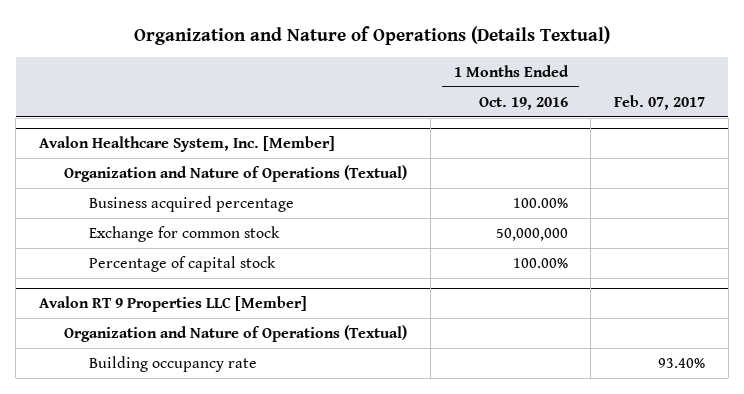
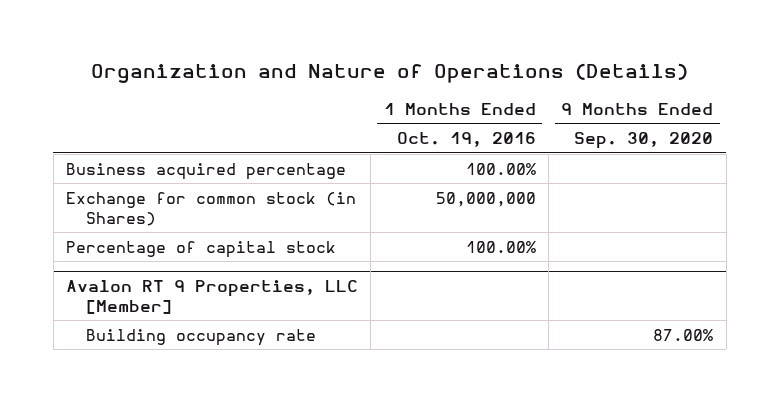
- Organization and Nature of Operations (Details Textual)
+ Organization and Nature of Operations (Details)
- | 1 Months Ended Oct. 19, 2016 | Feb. 07, 2017
+ | 1 Months Ended Oct. 19, 2016 | 9 Months Ended Sep. 30, 2020
- Avalon Healthcare System, Inc. [Member]
- Organization and Nature of Operations (Textual)
- Exchange for common stock | 50,000,000 |
+ Exchange for common stock (in Shares) | 50,000,000 |
- Avalon RT 9 Properties LLC [Member]
- Organization and Nature of Operations (Textual)
+ Avalon RT 9 Properties, LLC [Member]

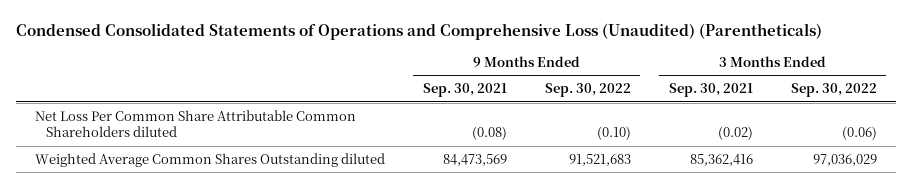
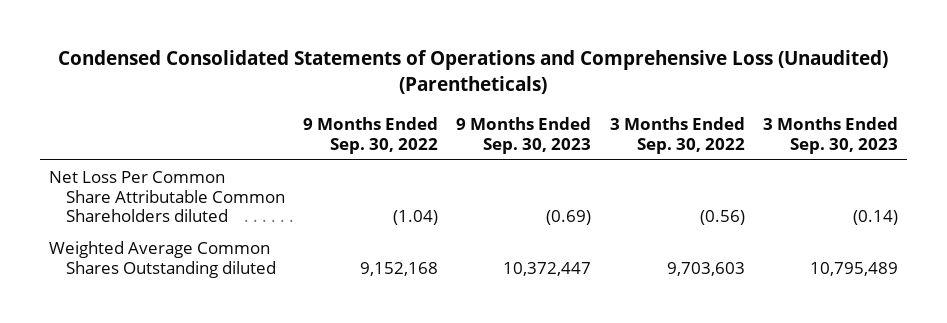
- | 9 Months Ended Sep. 30, 2021 | 9 Months Ended Sep. 30, 2022 | 3 Months Ended Sep. 30, 2021 | 3 Months Ended Sep. 30, 2022
+ | 9 Months Ended Sep. 30, 2022 | 9 Months Ended Sep. 30, 2023 | 3 Months Ended Sep. 30, 2022 | 3 Months Ended Sep. 30, 2023
- Net Loss Per Common Share Attributable Common Shareholders diluted | (0.08) | (0.10) | (0.02) | (0.06)
- Weighted Average Common Shares Outstanding diluted | 84,473,569 | 91,521,683 | 85,362,416 | 97,036,029
+ Net Loss Per Common Share Attributable Common Shareholders diluted | (1.04) | (0.69) | (0.56) | (0.14)
+ Weighted Average Common Shares Outstanding diluted | 9,152,168 | 10,372,447 | 9,703,603 | 10,795,489

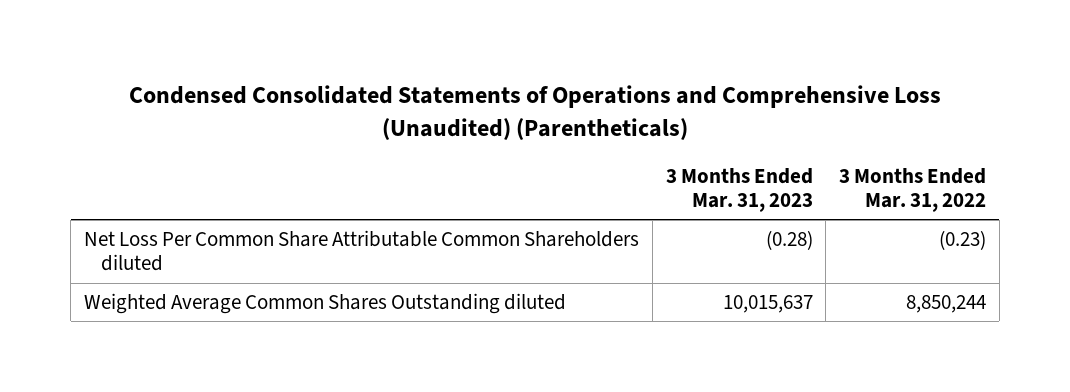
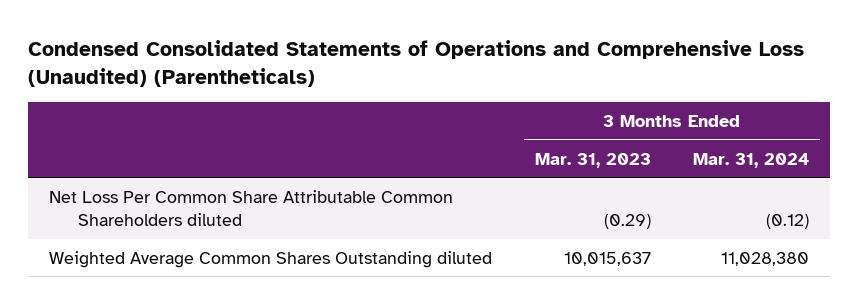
- | 3 Months Ended Mar. 31, 2023 | 3 Months Ended Mar. 31, 2022
+ | 3 Months Ended Mar. 31, 2023 | 3 Months Ended Mar. 31, 2024
- Net Loss Per Common Share Attributable Common Shareholders diluted | (0.28) | (0.23)
+ Net Loss Per Common Share Attributable Common Shareholders diluted | (0.29) | (0.12)

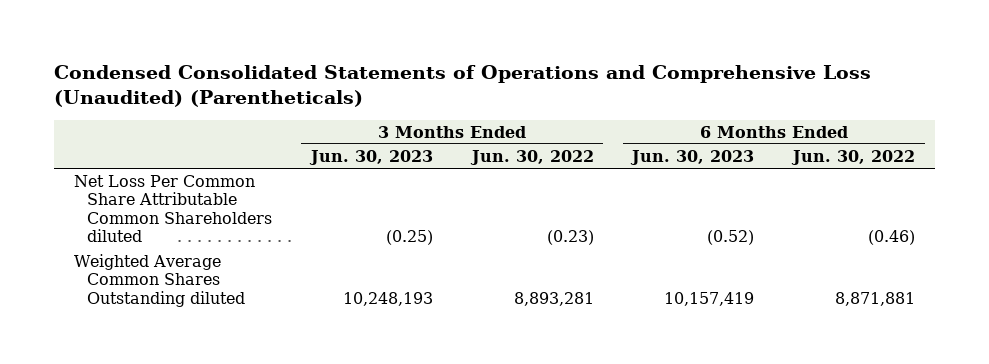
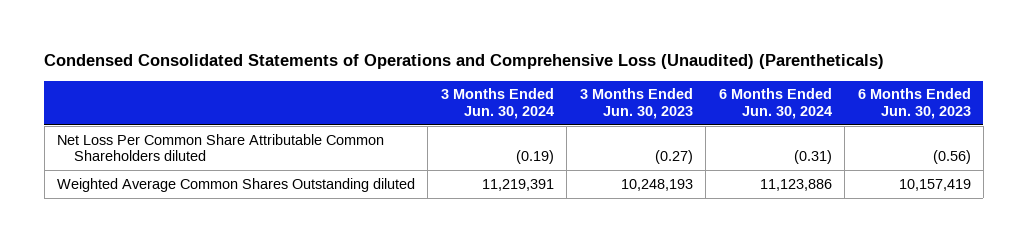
- | 3 Months Ended Jun. 30, 2023 | 3 Months Ended Jun. 30, 2022 | 6 Months Ended Jun. 30, 2023 | 6 Months Ended Jun. 30, 2022
+ | 3 Months Ended Jun. 30, 2024 | 3 Months Ended Jun. 30, 2023 | 6 Months Ended Jun. 30, 2024 | 6 Months Ended Jun. 30, 2023
- Net Loss Per Common Share Attributable Common Shareholders diluted | (0.25) | (0.23) | (0.52) | (0.46)
+ Net Loss Per Common Share Attributable Common Shareholders diluted | (0.19) | (0.27) | (0.31) | (0.56)

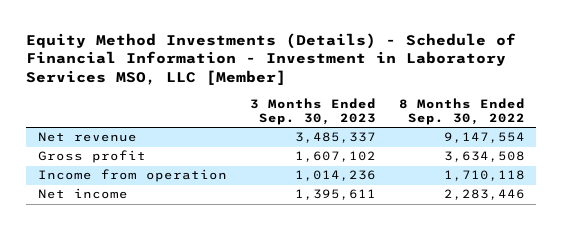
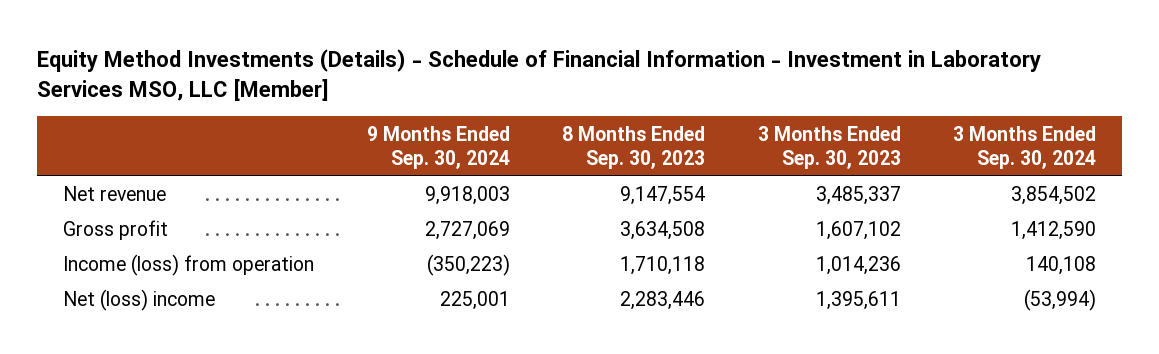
- | 3 Months Ended Sep. 30, 2023 | 8 Months Ended Sep. 30, 2022
+ | 9 Months Ended Sep. 30, 2024 | 8 Months Ended Sep. 30, 2023 | 3 Months Ended Sep. 30, 2023 | 3 Months Ended Sep. 30, 2024
- Income from operation | 1,014,236 | 1,710,118
- Net income | 1,395,611 | 2,283,446
+ Income (loss) from operation | (350,223) | 1,710,118 | 1,014,236 | 140,108
+ Net (loss) income | 225,001 | 2,283,446 | 1,395,611 | (53,994)

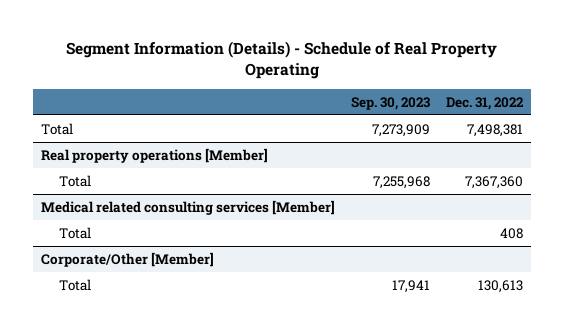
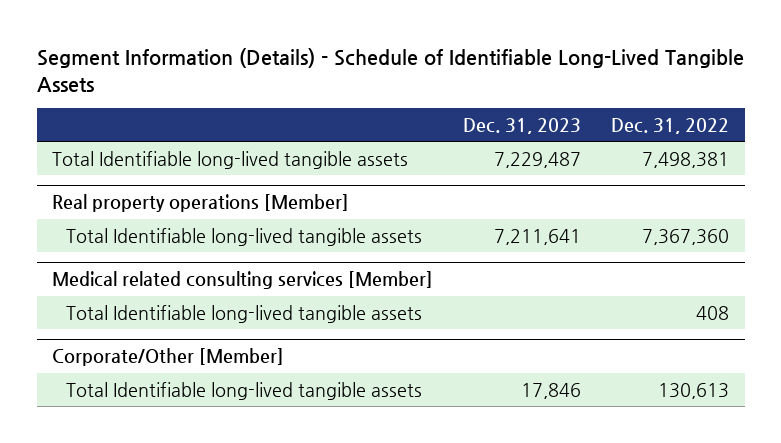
- Segment Information (Details) - Schedule of Real Property Operating
+ Segment Information (Details) - Schedule of Identifiable Long-Lived Tangible Assets
- | Sep. 30, 2023 | Dec. 31, 2022
+ | Dec. 31, 2023 | Dec. 31, 2022
- Total | 7,273,909 | 7,498,381
+ Total Identifiable long-lived tangible assets | 7,229,487 | 7,498,381
@ Real property operations [Member]
- Total | 7,255,968 | 7,367,360
+ Total Identifiable long-lived tangible assets | 7,211,641 | 7,367,360
@ Medical related consulting services [Member]
- Total | | 408
+ Total Identifiable long-lived tangible assets | | 408
@ Corporate/Other [Member]
- Total | 17,941 | 130,613
+ Total Identifiable long-lived tangible assets | 17,846 | 130,613

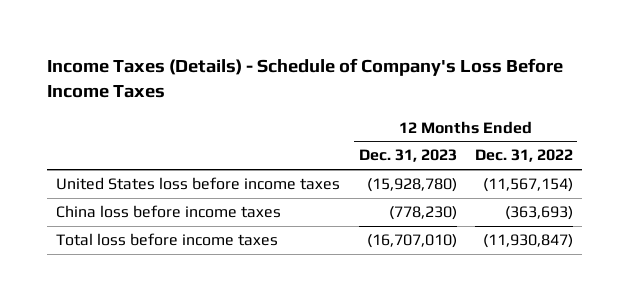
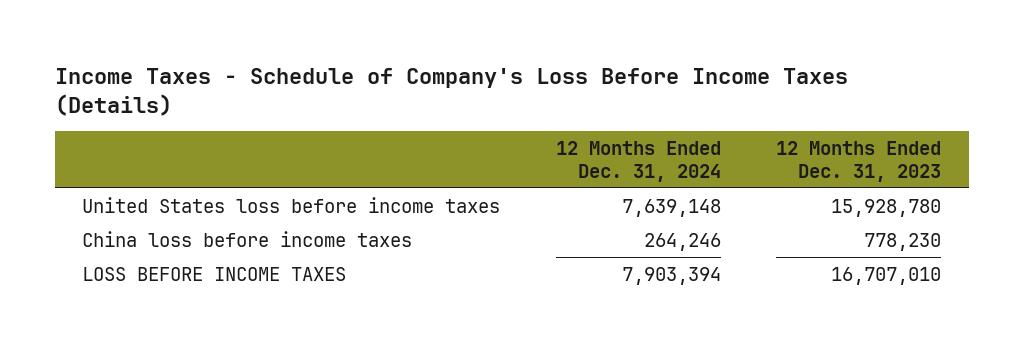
- Income Taxes (Details) - Schedule of Company's Loss Before Income Taxes
+ Income Taxes - Schedule of Company's Loss Before Income Taxes (Details)
- | 12 Months Ended Dec. 31, 2023 | 12 Months Ended Dec. 31, 2022
+ | 12 Months Ended Dec. 31, 2024 | 12 Months Ended Dec. 31, 2023
- United States loss before income taxes | (15,928,780) | (11,567,154)
- China loss before income taxes | (778,230) | (363,693)
- Total loss before income taxes | (16,707,010) | (11,930,847)
+ United States loss before income taxes | 7,639,148 | 15,928,780
+ China loss before income taxes | 264,246 | 778,230
+ LOSS BEFORE INCOME TAXES | 7,903,394 | 16,707,010

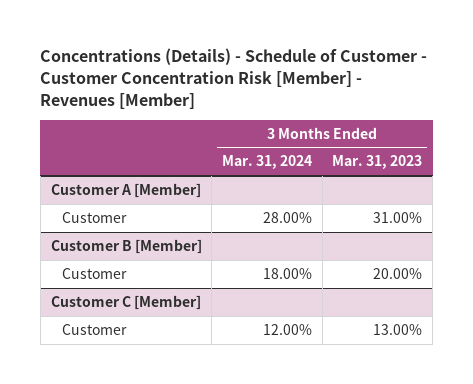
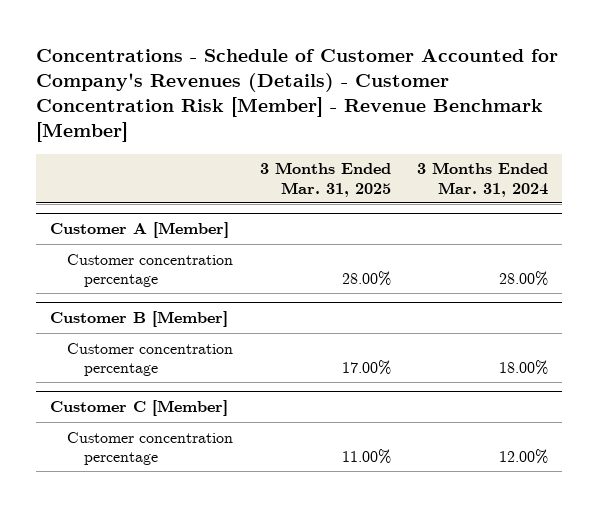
- Concentrations (Details) - Schedule of Customer - Customer Concentration Risk [Member] - Revenues [Member]
+ Concentrations - Schedule of Customer Accounted for Company's Revenues (Details) - Customer Concentration Risk [Member] - Revenue Benchmark [Member]
- | 3 Months Ended Mar. 31, 2024 | 3 Months Ended Mar. 31, 2023
+ | 3 Months Ended Mar. 31, 2025 | 3 Months Ended Mar. 31, 2024
@ Customer A [Member]
- Customer | 28.00% | 31.00%
+ Customer concentration percentage | 28.00% | 28.00%
@ Customer B [Member]
- Customer | 18.00% | 20.00%
+ Customer concentration percentage | 17.00% | 18.00%
@ Customer C [Member]
- Customer | 12.00% | 13.00%
+ Customer concentration percentage | 11.00% | 12.00%

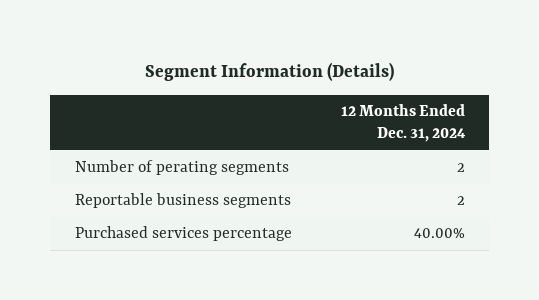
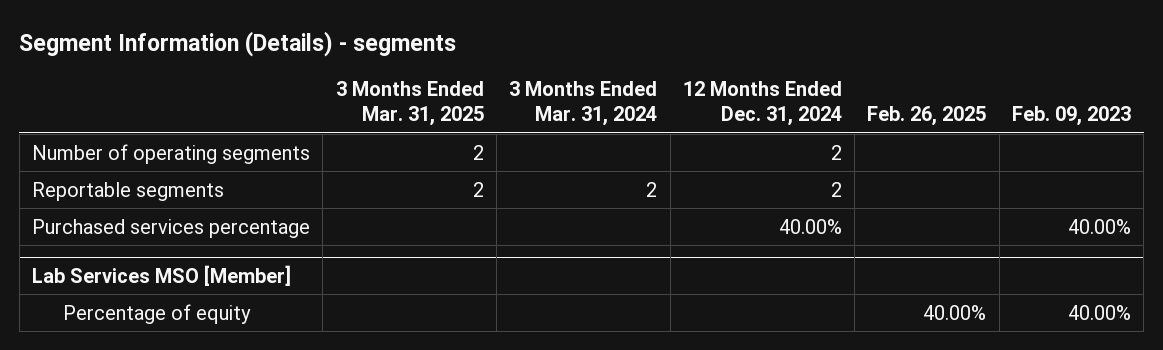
- Segment Information (Details)
+ Segment Information (Details) - segments
- | 12 Months Ended Dec. 31, 2024
+ | 3 Months Ended Mar. 31, 2025 | 3 Months Ended Mar. 31, 2024 | 12 Months Ended Dec. 31, 2024 | Feb. 26, 2025 | Feb. 09, 2023
- Number of perating segments | 2
- Reportable business segments | 2
+ Number of operating segments | 2 | | 2 | |
+ Reportable segments | 2 | 2 | 2 | |
+ Lab Services MSO [Member]
+ Percentage of equity | | | | 40.00% | 40.00%

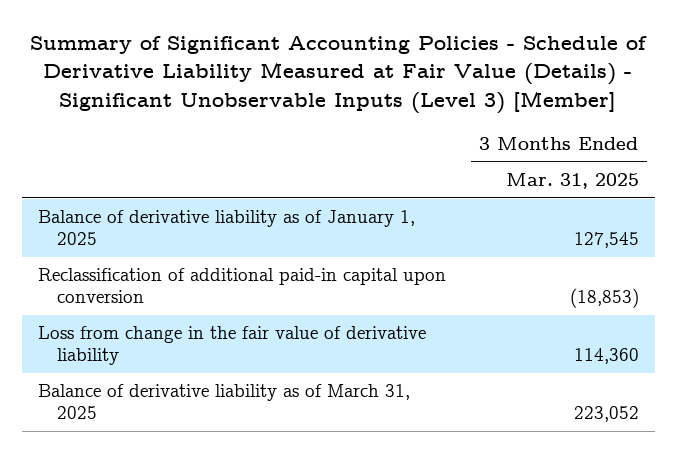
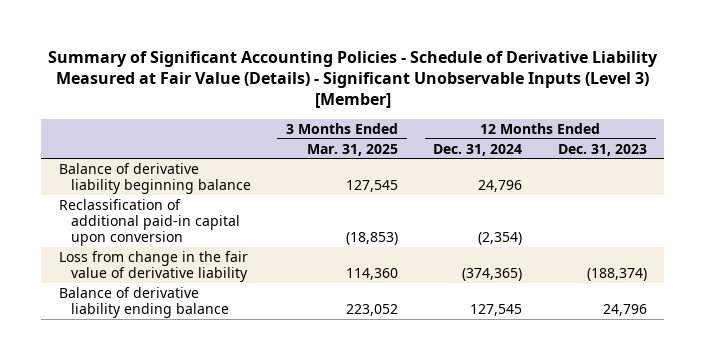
- | 3 Months Ended Mar. 31, 2025
+ | 3 Months Ended Mar. 31, 2025 | 12 Months Ended Dec. 31, 2024 | 12 Months Ended Dec. 31, 2023
- Balance of derivative liability as of January 1, 2025 | 127,545
+ Balance of derivative liability beginning balance | 127,545 | 24,796 |
- Balance of derivative liability as of March 31, 2025 | 223,052
+ Balance of derivative liability ending balance | 223,052 | 127,545 | 24,796

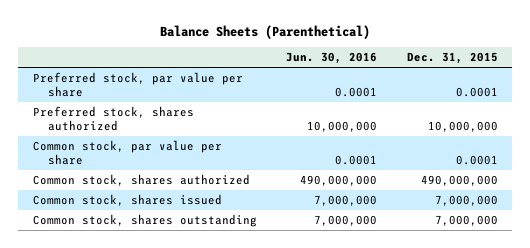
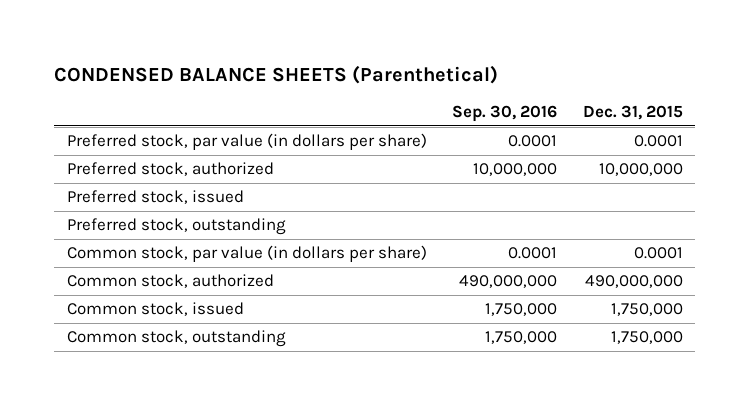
- Balance Sheets (Parenthetical)
+ CONDENSED BALANCE SHEETS (Parenthetical)
- | Jun. 30, 2016 | Dec. 31, 2015
+ | Sep. 30, 2016 | Dec. 31, 2015
- Preferred stock, par value per share | 0.0001 | 0.0001
- Preferred stock, shares authorized | 10,000,000 | 10,000,000
- Common stock, par value per share | 0.0001 | 0.0001
- Common stock, shares authorized | 490,000,000 | 490,000,000
- Common stock, shares issued | 7,000,000 | 7,000,000
- Common stock, shares outstanding | 7,000,000 | 7,000,000
+ Preferred stock, par value (in dollars per share) | 0.0001 | 0.0001
+ Preferred stock, authorized | 10,000,000 | 10,000,000
+ Preferred stock, issued
+ Preferred stock, outstanding
+ Common stock, par value (in dollars per share) | 0.0001 | 0.0001
+ Common stock, authorized | 490,000,000 | 490,000,000
+ Common stock, issued | 1,750,000 | 1,750,000
+ Common stock, outstanding | 1,750,000 | 1,750,000

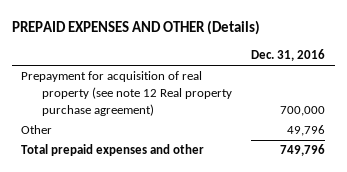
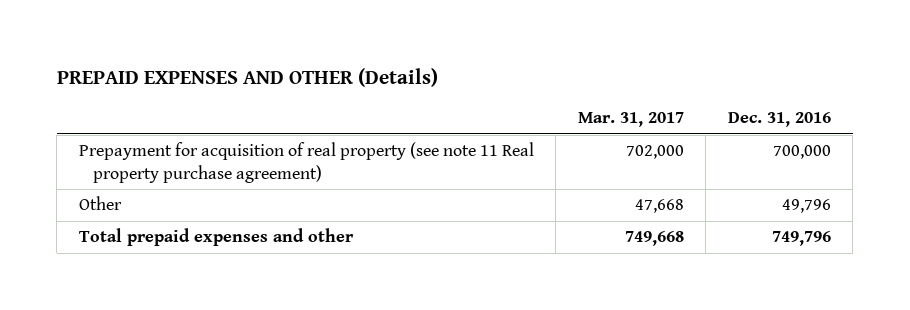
- | Dec. 31, 2016
+ | Mar. 31, 2017 | Dec. 31, 2016
- Prepayment for acquisition of real property (see note 12 Real property purchase agreement) | 700,000
+ Prepayment for acquisition of real property (see note 11 Real property purchase agreement) | 702,000 | 700,000

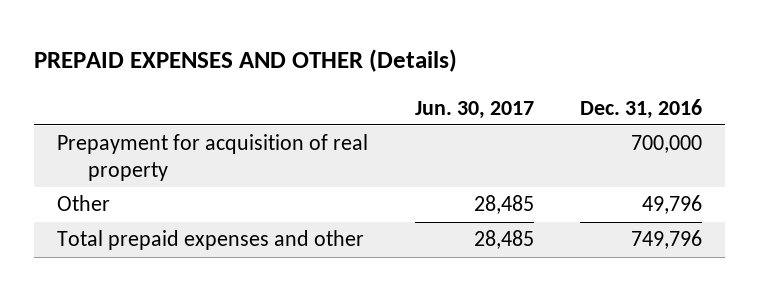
- | Mar. 31, 2017 | Dec. 31, 2016
+ | Jun. 30, 2017 | Dec. 31, 2016
- Prepayment for acquisition of real property (see note 11 Real property purchase agreement) | 702,000 | 700,000
+ Prepayment for acquisition of real property | | 700,000

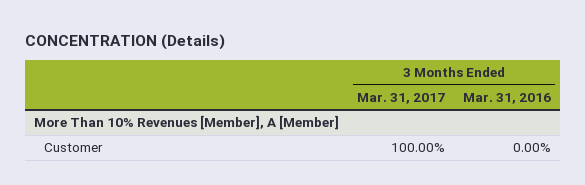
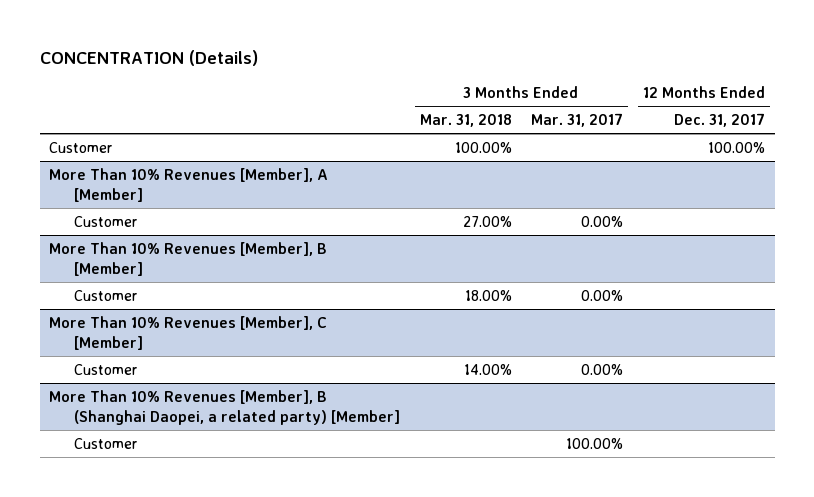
- | 3 Months Ended Mar. 31, 2017 | 3 Months Ended Mar. 31, 2016
+ | 3 Months Ended Mar. 31, 2018 | 3 Months Ended Mar. 31, 2017 | 12 Months Ended Dec. 31, 2017
+ Customer | 100.00% | | 100.00%
@ More Than 10% Revenues [Member], A [Member]
+ Customer | 27.00% | 0.00% |
+ More Than 10% Revenues [Member], B [Member]
+ Customer | 18.00% | 0.00% |
+ More Than 10% Revenues [Member], C [Member]
+ Customer | 14.00% | 0.00% |
+ More Than 10% Revenues [Member], B (Shanghai Daopei, a related party) [Member]

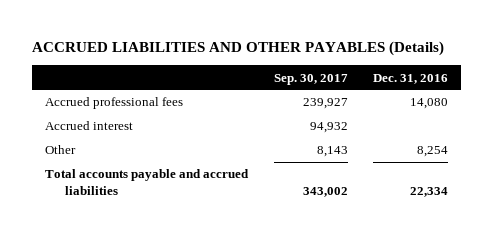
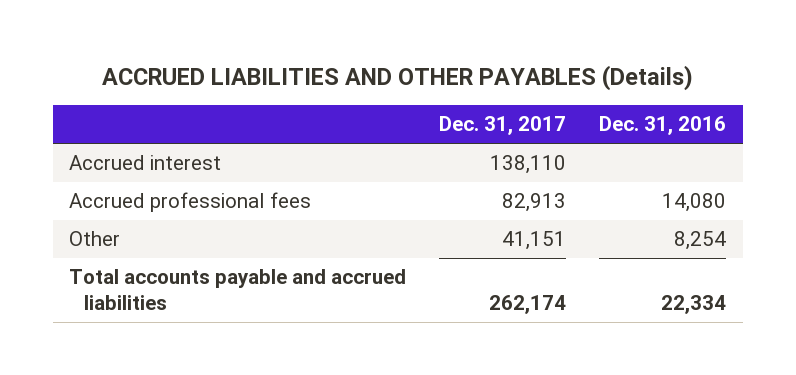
- | Sep. 30, 2017 | Dec. 31, 2016
+ | Dec. 31, 2017 | Dec. 31, 2016
moved down: Accrued professional fees | 82,913 | 14,080

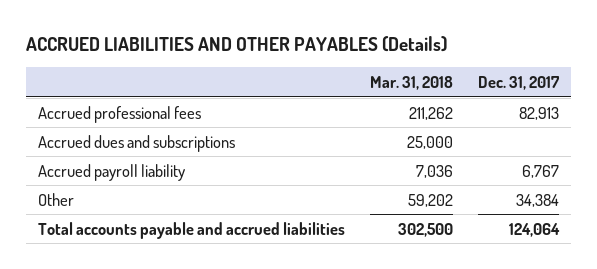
- | Dec. 31, 2017 | Dec. 31, 2016
+ | Mar. 31, 2018 | Dec. 31, 2017
- Accrued interest | 138,110 |
- Other | 41,151 | 8,254
- Total accounts payable and accrued liabilities | 262,174 | 22,334
+ Accrued dues and subscriptions | 25,000 |
+ Accrued payroll liability | 7,036 | 6,767
+ Other | 59,202 | 34,384
+ Total accounts payable and accrued liabilities | 302,500 | 124,064

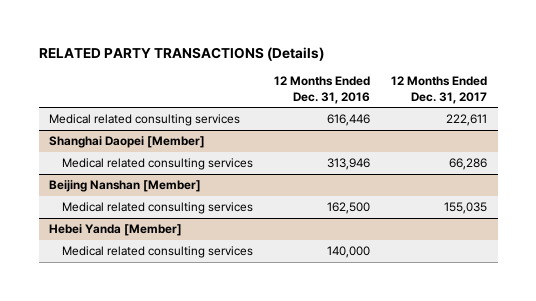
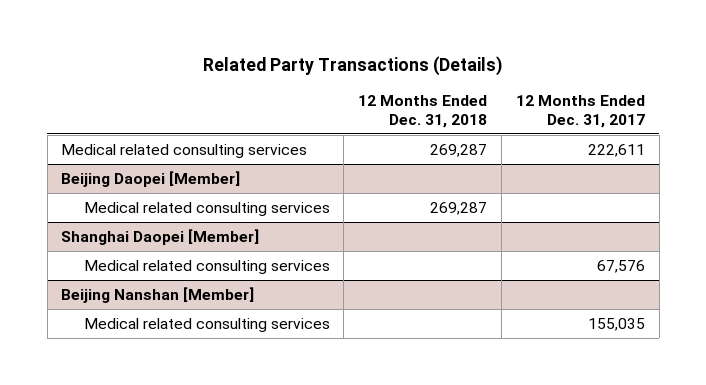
- RELATED PARTY TRANSACTIONS (Details)
+ Related Party Transactions (Details)
- | 12 Months Ended Dec. 31, 2016 | 12 Months Ended Dec. 31, 2017
+ | 12 Months Ended Dec. 31, 2018 | 12 Months Ended Dec. 31, 2017
+ Beijing Daopei [Member]
+ Medical related consulting services | 269,287 |
@ Shanghai Daopei [Member]
- Medical related consulting services | 313,946 | 66,286
+ Medical related consulting services | | 67,576
- Hebei Yanda [Member]
- Medical related consulting services | 140,000 |

